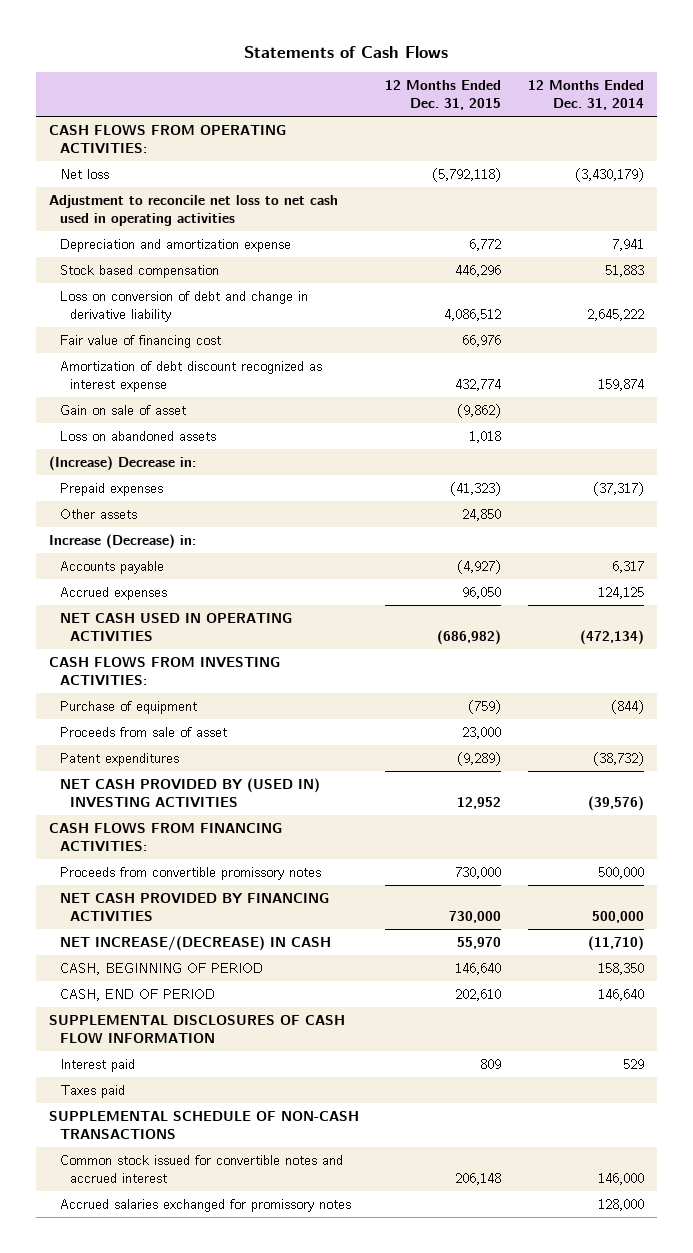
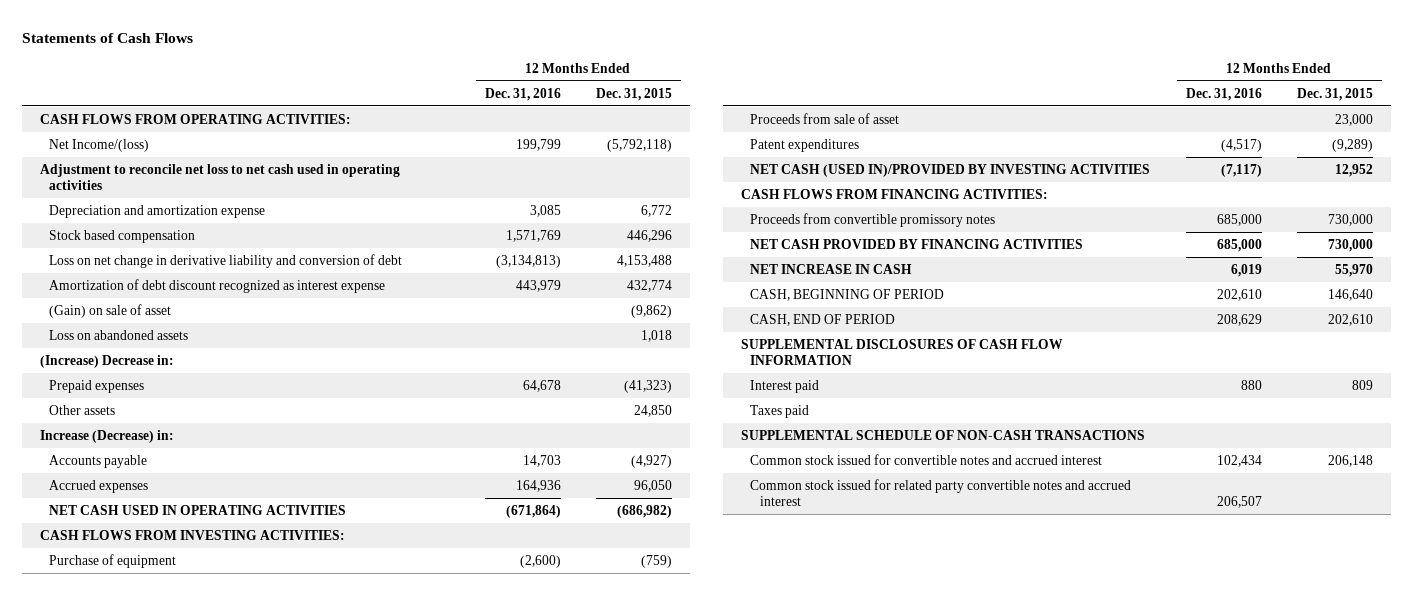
- | 12 Months Ended Dec. 31, 2015 | 12 Months Ended Dec. 31, 2014
+ | 12 Months Ended Dec. 31, 2016 | 12 Months Ended Dec. 31, 2015
- Net loss | (5,792,118) | (3,430,179)
+ Net Income/(loss) | 199,799 | (5,792,118)
- Loss on conversion of debt and change in derivative liability | 4,086,512 | 2,645,222
- Fair value of financing cost | 66,976 |
+ Loss on net change in derivative liability and conversion of debt | (3,134,813) | 4,153,488
- Gain on sale of asset | (9,862) |
+ (Gain) on sale of asset | | (9,862)
- NET CASH PROVIDED BY (USED IN) INVESTING ACTIVITIES | 12,952 | (39,576)
+ NET CASH (USED IN)/PROVIDED BY INVESTING ACTIVITIES | (7,117) | 12,952
- NET INCREASE/(DECREASE) IN CASH | 55,970 | (11,710)
+ NET INCREASE IN CASH | 6,019 | 55,970
- Accrued salaries exchanged for promissory notes | | 128,000
+ Common stock issued for related party convertible notes and accrued interest | 206,507 |

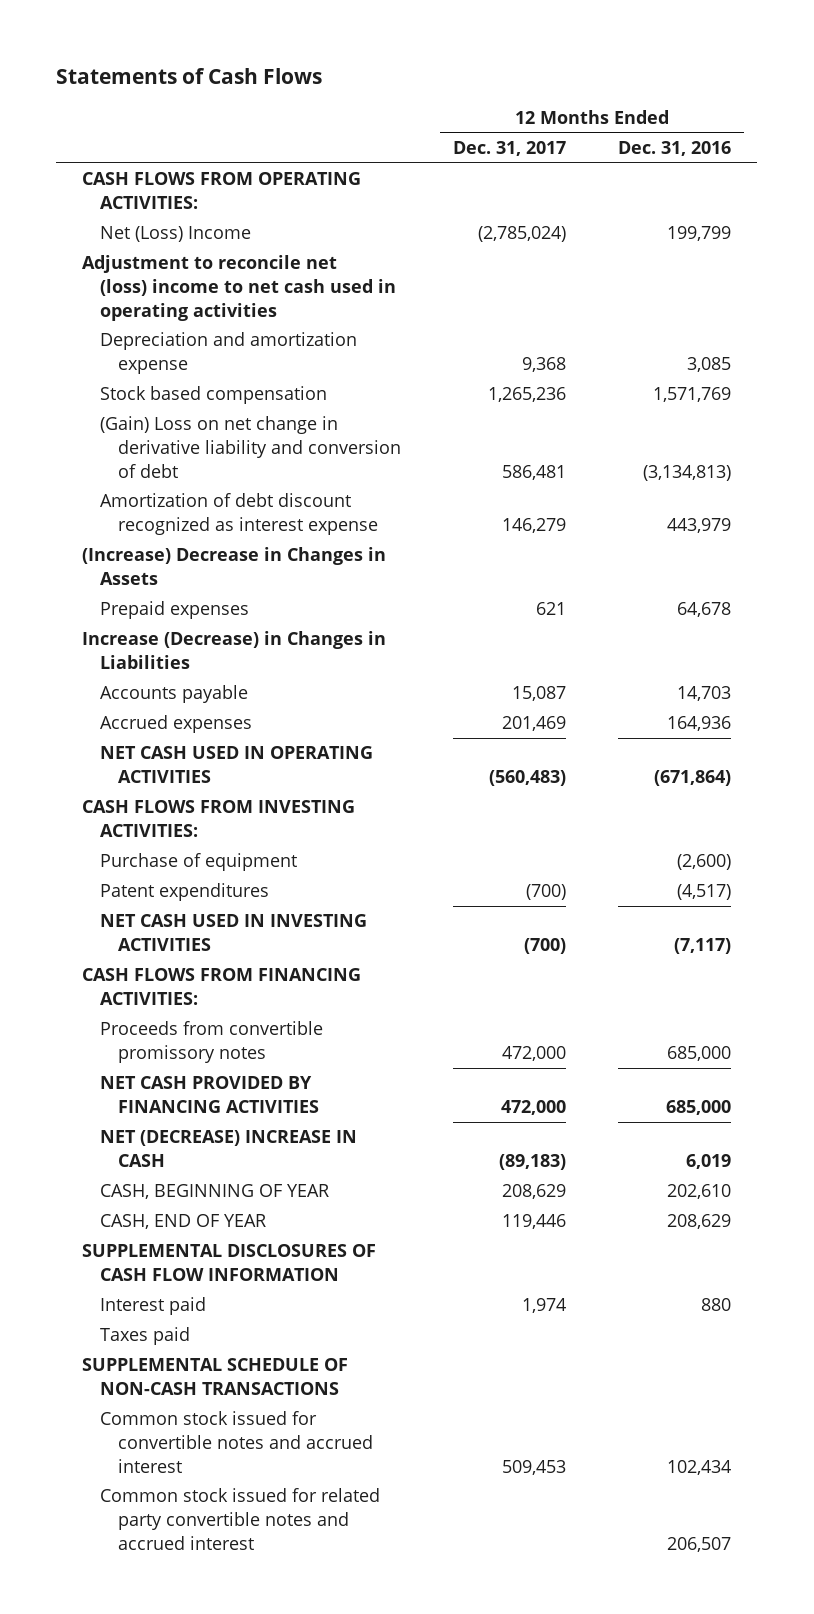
- | 12 Months Ended Dec. 31, 2016 | 12 Months Ended Dec. 31, 2015
+ | 12 Months Ended Dec. 31, 2017 | 12 Months Ended Dec. 31, 2016
- Net Income/(loss) | 199,799 | (5,792,118)
- Adjustment to reconcile net loss to net cash used in operating activities
+ Net (Loss) Income | (2,785,024) | 199,799
+ Adjustment to reconcile net (loss) income to net cash used in operating activities
- Loss on net change in derivative liability and conversion of debt | (3,134,813) | 4,153,488
+ (Gain) Loss on net change in derivative liability and conversion of debt | 586,481 | (3,134,813)
- (Gain) on sale of asset | | (9,862)
- Loss on abandoned assets | | 1,018
- (Increase) Decrease in:
+ (Increase) Decrease in Changes in Assets
- Other assets | | 24,850
- Increase (Decrease) in:
+ Increase (Decrease) in Changes in Liabilities
- Proceeds from sale of asset | | 23,000
- NET CASH (USED IN)/PROVIDED BY INVESTING ACTIVITIES | (7,117) | 12,952
+ NET CASH USED IN INVESTING ACTIVITIES | (700) | (7,117)
- NET INCREASE IN CASH | 6,019 | 55,970
- CASH, BEGINNING OF PERIOD | 202,610 | 146,640
- CASH, END OF PERIOD | 208,629 | 202,610
+ NET (DECREASE) INCREASE IN CASH | (89,183) | 6,019
+ CASH, BEGINNING OF YEAR | 208,629 | 202,610
+ CASH, END OF YEAR | 119,446 | 208,629

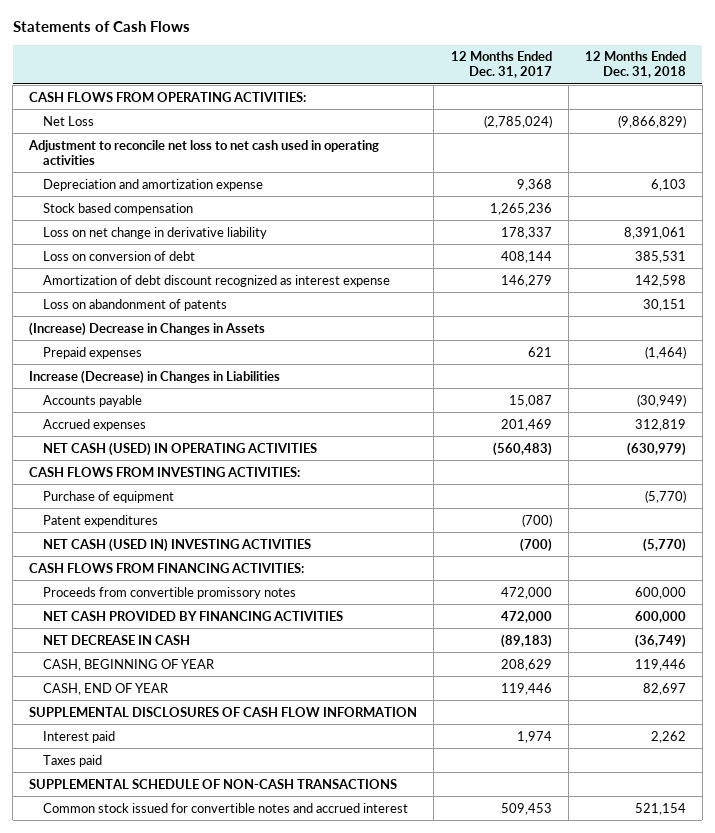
- | 12 Months Ended Dec. 31, 2017 | 12 Months Ended Dec. 31, 2016
+ | 12 Months Ended Dec. 31, 2017 | 12 Months Ended Dec. 31, 2018
- Net (Loss) Income | (2,785,024) | 199,799
- Adjustment to reconcile net (loss) income to net cash used in operating activities
+ Net Loss | (2,785,024) | (9,866,829)
+ Adjustment to reconcile net loss to net cash used in operating activities
- (Gain) Loss on net change in derivative liability and conversion of debt | 586,481 | (3,134,813)
+ Loss on net change in derivative liability | 178,337 | 8,391,061
+ Loss on conversion of debt | 408,144 | 385,531
+ Loss on abandonment of patents | | 30,151
- NET CASH USED IN OPERATING ACTIVITIES | (560,483) | (671,864)
+ NET CASH (USED) IN OPERATING ACTIVITIES | (560,483) | (630,979)
- NET CASH USED IN INVESTING ACTIVITIES | (700) | (7,117)
+ NET CASH (USED IN) INVESTING ACTIVITIES | (700) | (5,770)
- NET (DECREASE) INCREASE IN CASH | (89,183) | 6,019
+ NET DECREASE IN CASH | (89,183) | (36,749)
- Common stock issued for related party convertible notes and accrued interest | | 206,507

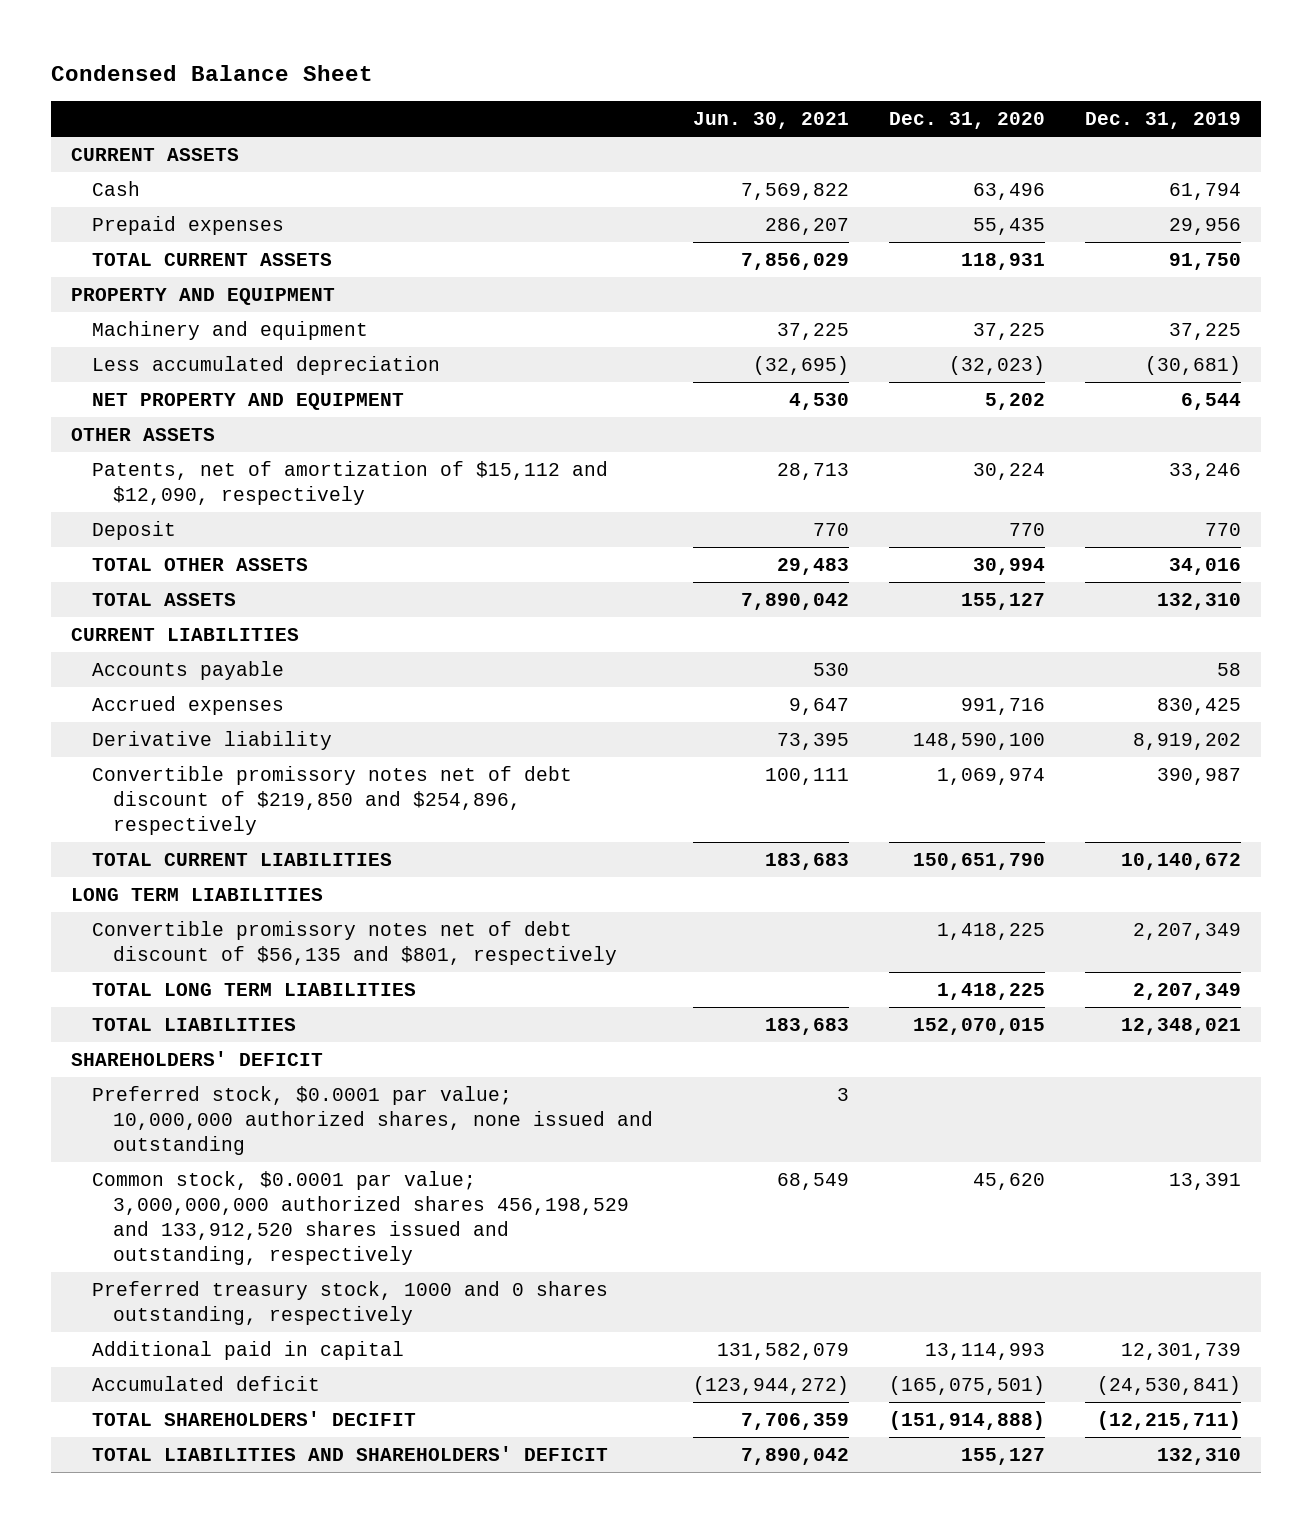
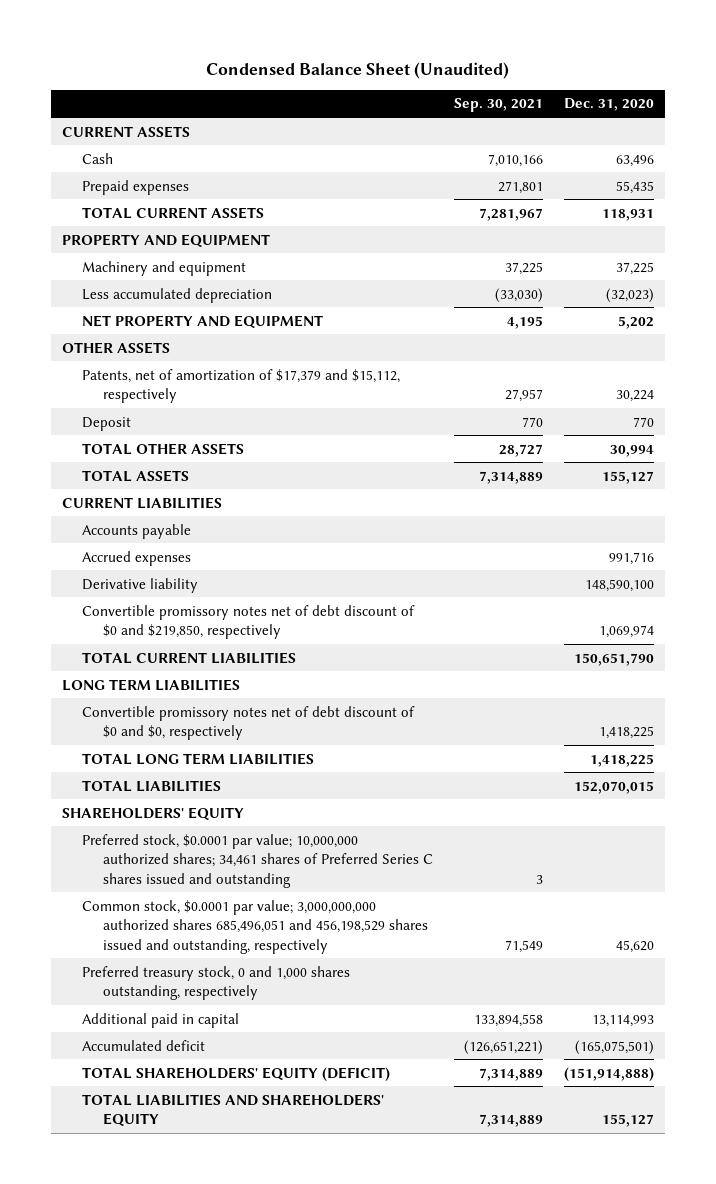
- Condensed Balance Sheet
+ Condensed Balance Sheet (Unaudited)
- | Jun. 30, 2021 | Dec. 31, 2020 | Dec. 31, 2019
+ | Sep. 30, 2021 | Dec. 31, 2020
- Patents, net of amortization of $15,112 and $12,090, respectively | 28,713 | 30,224 | 33,246
+ Patents, net of amortization of $17,379 and $15,112, respectively | 27,957 | 30,224
- Convertible promissory notes net of debt discount of $219,850 and $254,896, respectively | 100,111 | 1,069,974 | 390,987
+ Convertible promissory notes net of debt discount of $0 and $219,850, respectively | | 1,069,974
- Convertible promissory notes net of debt discount of $56,135 and $801, respectively | | 1,418,225 | 2,207,349
+ Convertible promissory notes net of debt discount of $0 and $0, respectively | | 1,418,225
- SHAREHOLDERS' DEFICIT
- Preferred stock, $0.0001 par value; 10,000,000 authorized shares, none issued and outstanding | 3 | |
- Common stock, $0.0001 par value; 3,000,000,000 authorized shares 456,198,529 and 133,912,520 shares issued and outstanding, respectively | 68,549 | 45,620 | 13,391
- Preferred treasury stock, 1000 and 0 shares outstanding, respectively
+ SHAREHOLDERS' EQUITY
+ Preferred stock, $0.0001 par value; 10,000,000 authorized shares; 34,461 shares of Preferred Series C shares issued and outstanding | 3 |
+ Common stock, $0.0001 par value; 3,000,000,000 authorized shares 685,496,051 and 456,198,529 shares issued and outstanding, respectively | 71,549 | 45,620
+ Preferred treasury stock, 0 and 1,000 shares outstanding, respectively
- TOTAL SHAREHOLDERS' DECIFIT | 7,706,359 | (151,914,888) | (12,215,711)
- TOTAL LIABILITIES AND SHAREHOLDERS' DEFICIT | 7,890,042 | 155,127 | 132,310
+ TOTAL SHAREHOLDERS' EQUITY (DEFICIT) | 7,314,889 | (151,914,888)
+ TOTAL LIABILITIES AND SHAREHOLDERS' EQUITY | 7,314,889 | 155,127

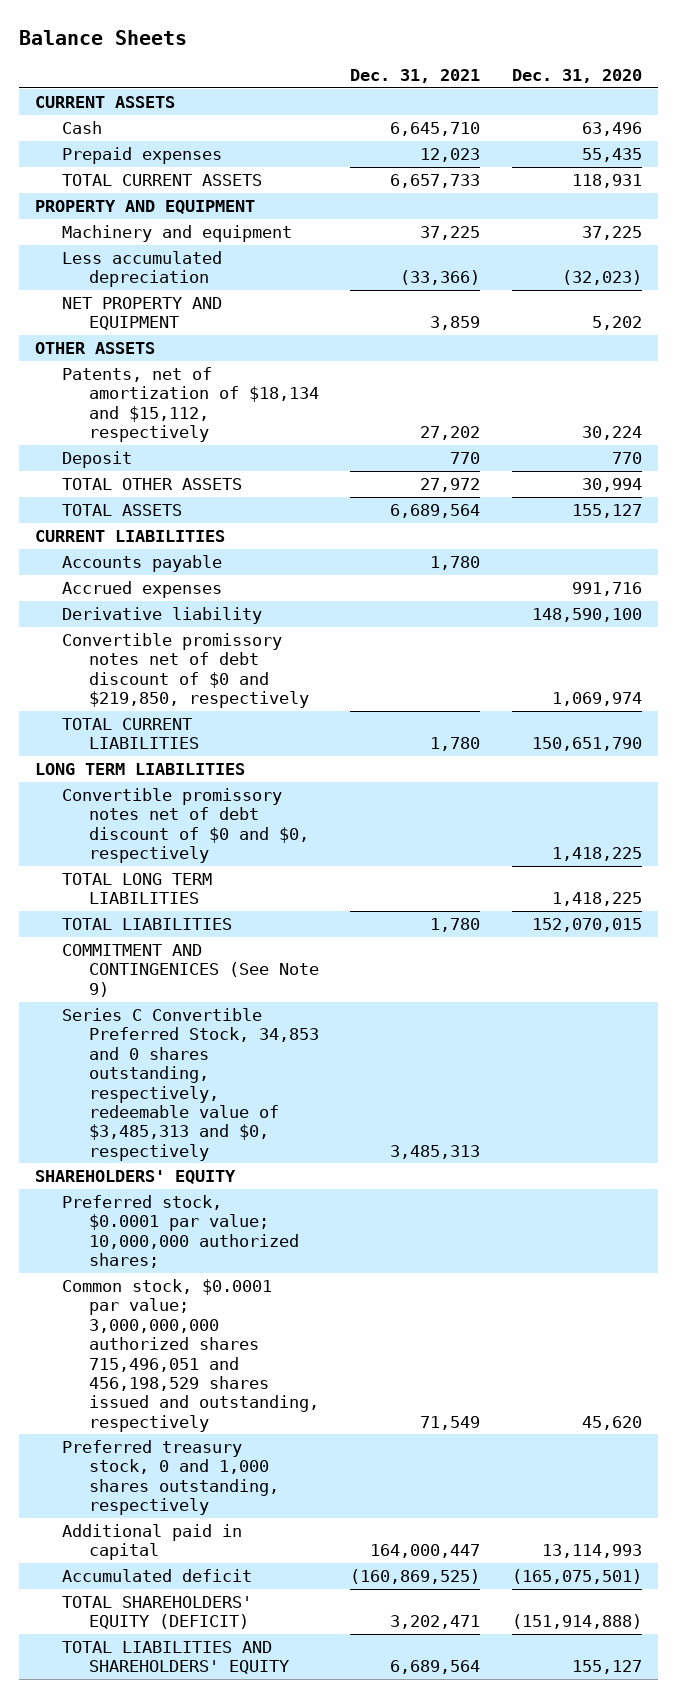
- Condensed Balance Sheet (Unaudited)
+ Balance Sheets
- | Sep. 30, 2021 | Dec. 31, 2020
+ | Dec. 31, 2021 | Dec. 31, 2020
- Patents, net of amortization of $17,379 and $15,112, respectively | 27,957 | 30,224
+ Patents, net of amortization of $18,134 and $15,112, respectively | 27,202 | 30,224
+ COMMITMENT AND CONTINGENICES (See Note 9)
+ Series C Convertible Preferred Stock, 34,853 and 0 shares outstanding, respectively, redeemable value of $3,485,313 and $0, respectively | 3,485,313 |
- Preferred stock, $0.0001 par value; 10,000,000 authorized shares; 34,461 shares of Preferred Series C shares issued and outstanding | 3 |
- Common stock, $0.0001 par value; 3,000,000,000 authorized shares 685,496,051 and 456,198,529 shares issued and outstanding, respectively | 71,549 | 45,620
+ Preferred stock, $0.0001 par value; 10,000,000 authorized shares;
+ Common stock, $0.0001 par value; 3,000,000,000 authorized shares 715,496,051 and 456,198,529 shares issued and outstanding, respectively | 71,549 | 45,620

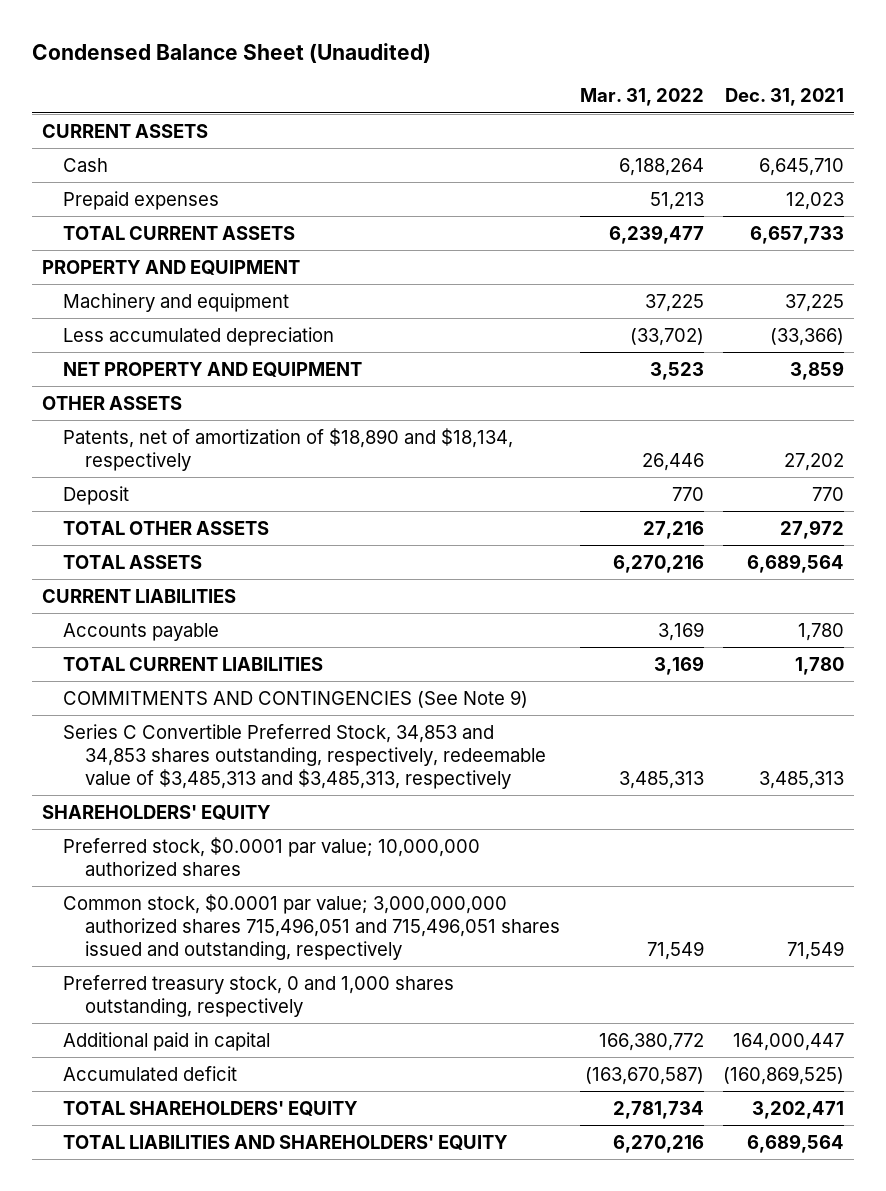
- Balance Sheets
+ Condensed Balance Sheet (Unaudited)
- | Dec. 31, 2021 | Dec. 31, 2020
+ | Mar. 31, 2022 | Dec. 31, 2021
- Patents, net of amortization of $18,134 and $15,112, respectively | 27,202 | 30,224
+ Patents, net of amortization of $18,890 and $18,134, respectively | 26,446 | 27,202
- Accrued expenses | | 991,716
- Derivative liability | | 148,590,100
- Convertible promissory notes net of debt discount of $0 and $219,850, respectively | | 1,069,974
- LONG TERM LIABILITIES
- Convertible promissory notes net of debt discount of $0 and $0, respectively | | 1,418,225
- TOTAL LONG TERM LIABILITIES | | 1,418,225
- TOTAL LIABILITIES | 1,780 | 152,070,015
- COMMITMENT AND CONTINGENICES (See Note 9)
- Series C Convertible Preferred Stock, 34,853 and 0 shares outstanding, respectively, redeemable value of $3,485,313 and $0, respectively | 3,485,313 |
+ COMMITMENTS AND CONTINGENCIES (See Note 9)
+ Series C Convertible Preferred Stock, 34,853 and 34,853 shares outstanding, respectively, redeemable value of $3,485,313 and $3,485,313, respectively | 3,485,313 | 3,485,313
- Preferred stock, $0.0001 par value; 10,000,000 authorized shares;
- Common stock, $0.0001 par value; 3,000,000,000 authorized shares 715,496,051 and 456,198,529 shares issued and outstanding, respectively | 71,549 | 45,620
+ Preferred stock, $0.0001 par value; 10,000,000 authorized shares
+ Common stock, $0.0001 par value; 3,000,000,000 authorized shares 715,496,051 and 715,496,051 shares issued and outstanding, respectively | 71,549 | 71,549
- TOTAL SHAREHOLDERS' EQUITY (DEFICIT) | 3,202,471 | (151,914,888)
+ TOTAL SHAREHOLDERS' EQUITY | 2,781,734 | 3,202,471

